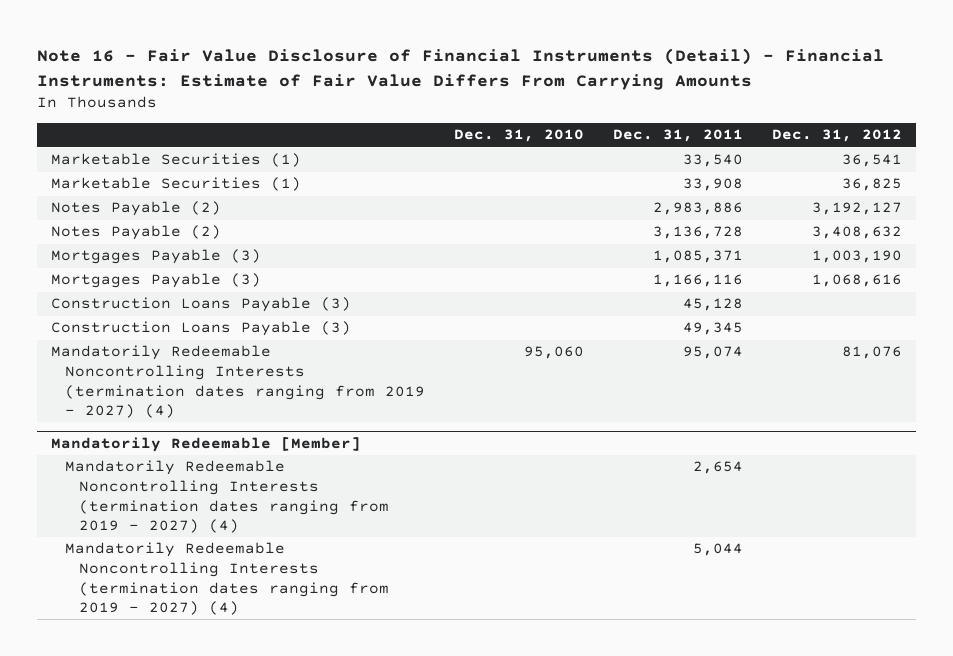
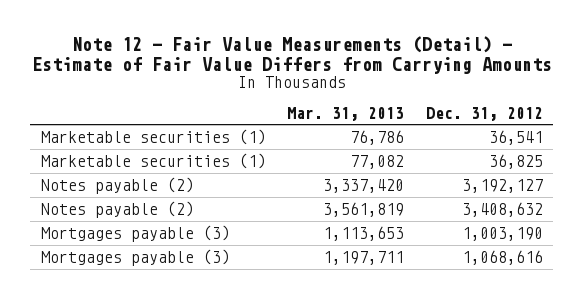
- Note 16 - Fair Value Disclosure of Financial Instruments (Detail) - Financial Instruments: Estimate of Fair Value Differs From Carrying Amounts
+ Note 12 - Fair Value Measurements (Detail) - Estimate of Fair Value Differs from Carrying Amounts
- | Dec. 31, 2010 | Dec. 31, 2011 | Dec. 31, 2012
+ | Mar. 31, 2013 | Dec. 31, 2012
- Marketable Securities (1) | | 33,540 | 36,541
- Marketable Securities (1) | | 33,908 | 36,825
- Notes Payable (2) | | 2,983,886 | 3,192,127
- Notes Payable (2) | | 3,136,728 | 3,408,632
- Mortgages Payable (3) | | 1,085,371 | 1,003,190
- Mortgages Payable (3) | | 1,166,116 | 1,068,616
- Construction Loans Payable (3) | | 45,128 |
- Construction Loans Payable (3) | | 49,345 |
- Mandatorily Redeemable Noncontrolling Interests (termination dates ranging from 2019 - 2027) (4) | 95,060 | 95,074 | 81,076
- Mandatorily Redeemable [Member]
- Mandatorily Redeemable Noncontrolling Interests (termination dates ranging from 2019 - 2027) (4) | | 2,654 |
- Mandatorily Redeemable Noncontrolling Interests (termination dates ranging from 2019 - 2027) (4) | | 5,044 |
+ Marketable securities (1) | 76,786 | 36,541
+ Marketable securities (1) | 77,082 | 36,825
+ Notes payable (2) | 3,337,420 | 3,192,127
+ Notes payable (2) | 3,561,819 | 3,408,632
+ Mortgages payable (3) | 1,113,653 | 1,003,190
+ Mortgages payable (3) | 1,197,711 | 1,068,616

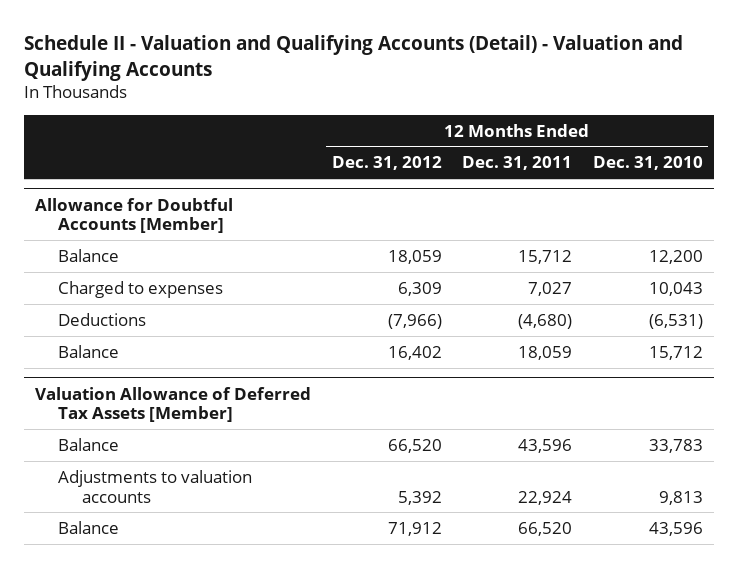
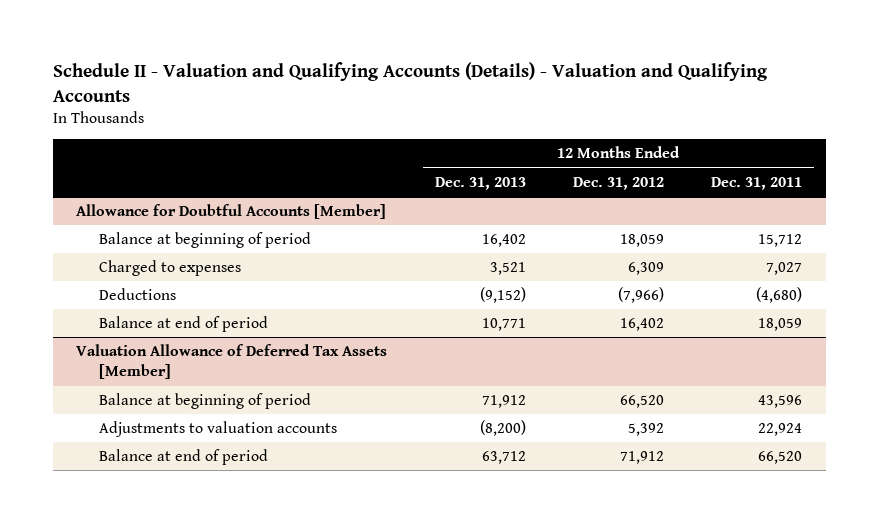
- Schedule II - Valuation and Qualifying Accounts (Detail) - Valuation and Qualifying Accounts
+ Schedule II - Valuation and Qualifying Accounts (Details) - Valuation and Qualifying Accounts
- | 12 Months Ended Dec. 31, 2012 | 12 Months Ended Dec. 31, 2011 | 12 Months Ended Dec. 31, 2010
+ | 12 Months Ended Dec. 31, 2013 | 12 Months Ended Dec. 31, 2012 | 12 Months Ended Dec. 31, 2011
@ Allowance for Doubtful Accounts [Member]
- Balance | 18,059 | 15,712 | 12,200
+ Balance at beginning of period | 16,402 | 18,059 | 15,712
- Balance | 16,402 | 18,059 | 15,712
+ Balance at end of period | 10,771 | 16,402 | 18,059
@ Valuation Allowance of Deferred Tax Assets [Member]
- Balance | 66,520 | 43,596 | 33,783
+ Balance at beginning of period | 71,912 | 66,520 | 43,596
- Balance | 71,912 | 66,520 | 43,596
+ Balance at end of period | 63,712 | 71,912 | 66,520

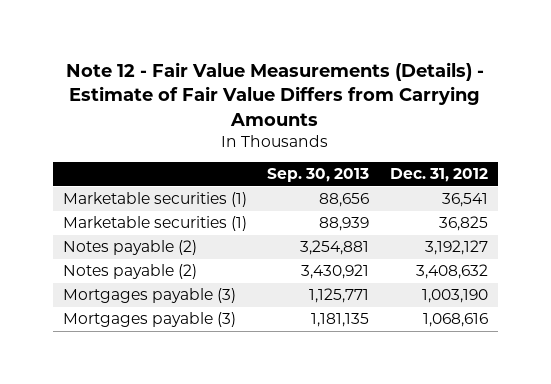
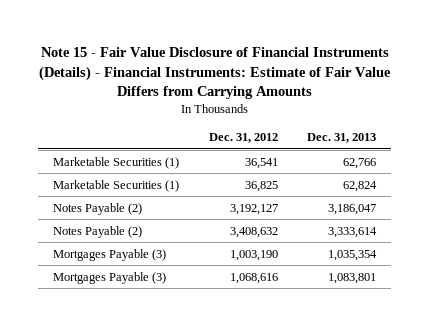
- Note 12 - Fair Value Measurements (Details) - Estimate of Fair Value Differs from Carrying Amounts
+ Note 15 - Fair Value Disclosure of Financial Instruments (Details) - Financial Instruments: Estimate of Fair Value Differs from Carrying Amounts
- | Sep. 30, 2013 | Dec. 31, 2012
+ | Dec. 31, 2012 | Dec. 31, 2013
- Marketable securities (1) | 88,656 | 36,541
- Marketable securities (1) | 88,939 | 36,825
- Notes payable (2) | 3,254,881 | 3,192,127
- Notes payable (2) | 3,430,921 | 3,408,632
- Mortgages payable (3) | 1,125,771 | 1,003,190
- Mortgages payable (3) | 1,181,135 | 1,068,616
+ Marketable Securities (1) | 36,541 | 62,766
+ Marketable Securities (1) | 36,825 | 62,824
+ Notes Payable (2) | 3,192,127 | 3,186,047
+ Notes Payable (2) | 3,408,632 | 3,333,614
+ Mortgages Payable (3) | 1,003,190 | 1,035,354
+ Mortgages Payable (3) | 1,068,616 | 1,083,801

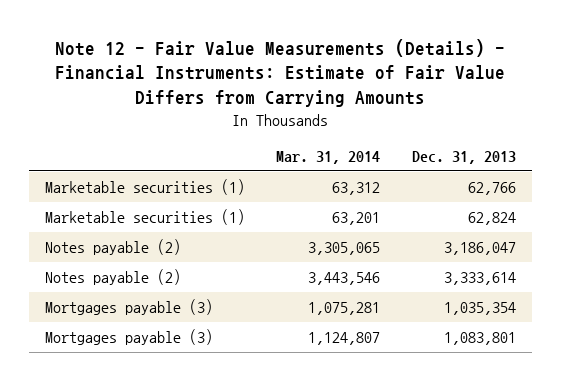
- Note 15 - Fair Value Disclosure of Financial Instruments (Details) - Financial Instruments: Estimate of Fair Value Differs from Carrying Amounts
+ Note 12 - Fair Value Measurements (Details) - Financial Instruments: Estimate of Fair Value Differs from Carrying Amounts
- | Dec. 31, 2012 | Dec. 31, 2013
+ | Mar. 31, 2014 | Dec. 31, 2013
- Marketable Securities (1) | 36,541 | 62,766
- Marketable Securities (1) | 36,825 | 62,824
- Notes Payable (2) | 3,192,127 | 3,186,047
- Notes Payable (2) | 3,408,632 | 3,333,614
- Mortgages Payable (3) | 1,003,190 | 1,035,354
- Mortgages Payable (3) | 1,068,616 | 1,083,801
+ Marketable securities (1) | 63,312 | 62,766
+ Marketable securities (1) | 63,201 | 62,824
+ Notes payable (2) | 3,305,065 | 3,186,047
+ Notes payable (2) | 3,443,546 | 3,333,614
+ Mortgages payable (3) | 1,075,281 | 1,035,354
+ Mortgages payable (3) | 1,124,807 | 1,083,801

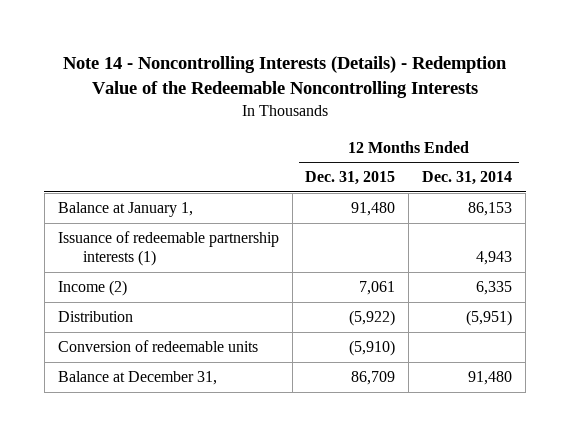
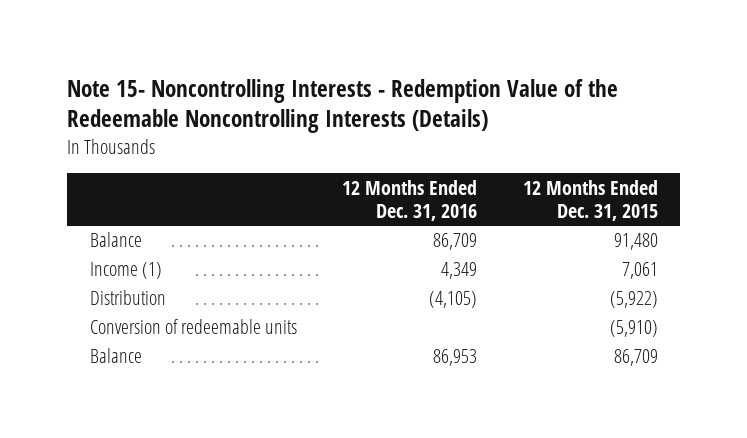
- Note 14 - Noncontrolling Interests (Details) - Redemption Value of the Redeemable Noncontrolling Interests
+ Note 15- Noncontrolling Interests - Redemption Value of the Redeemable Noncontrolling Interests (Details)
- | 12 Months Ended Dec. 31, 2015 | 12 Months Ended Dec. 31, 2014
+ | 12 Months Ended Dec. 31, 2016 | 12 Months Ended Dec. 31, 2015
- Balance at January 1, | 91,480 | 86,153
- Issuance of redeemable partnership interests (1) | | 4,943
- Income (2) | 7,061 | 6,335
+ Balance | 86,709 | 91,480
+ Income (1) | 4,349 | 7,061
- Balance at December 31, | 86,709 | 91,480
+ Balance | 86,953 | 86,709

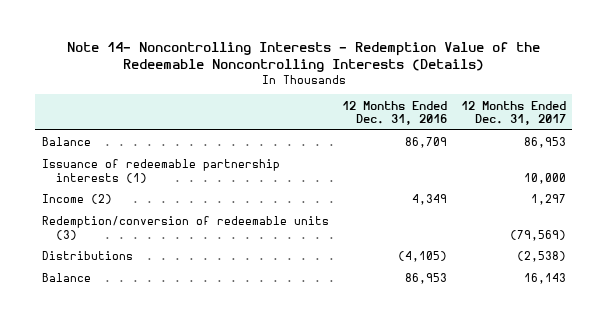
- Note 15- Noncontrolling Interests - Redemption Value of the Redeemable Noncontrolling Interests (Details)
+ Note 14- Noncontrolling Interests - Redemption Value of the Redeemable Noncontrolling Interests (Details)
- | 12 Months Ended Dec. 31, 2016 | 12 Months Ended Dec. 31, 2015
+ | 12 Months Ended Dec. 31, 2016 | 12 Months Ended Dec. 31, 2017
- Income (1) | 4,349 | 7,061
- Distribution | (4,105) | (5,922)
- Conversion of redeemable units | | (5,910)
+ Issuance of redeemable partnership interests (1) | | 10,000
+ Income (2) | 4,349 | 1,297
+ Redemption/conversion of redeemable units (3) | | (79,569)
+ Distributions | (4,105) | (2,538)

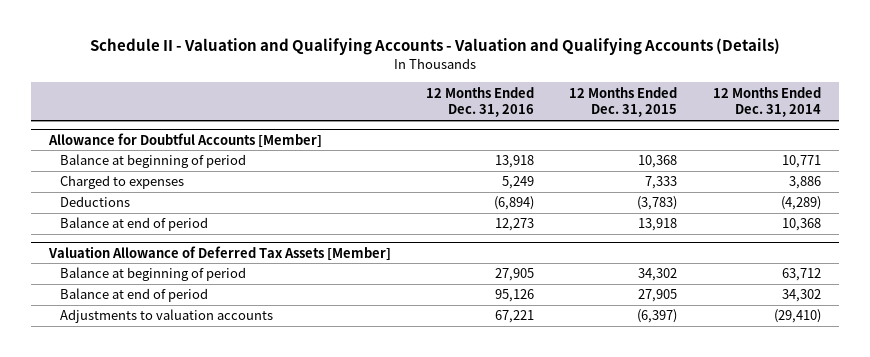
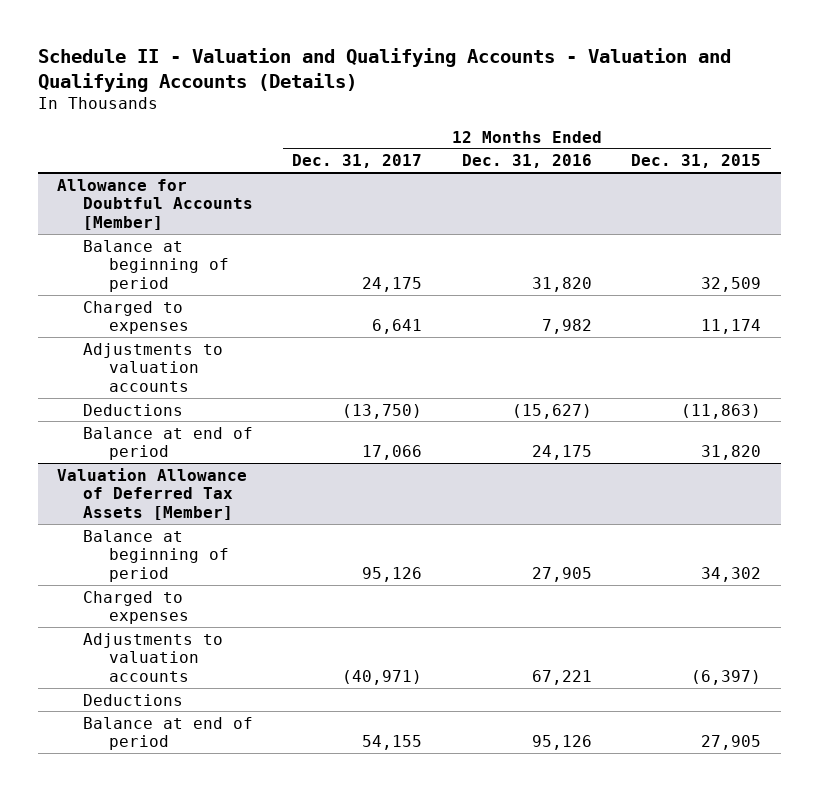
- | 12 Months Ended Dec. 31, 2016 | 12 Months Ended Dec. 31, 2015 | 12 Months Ended Dec. 31, 2014
+ | 12 Months Ended Dec. 31, 2017 | 12 Months Ended Dec. 31, 2016 | 12 Months Ended Dec. 31, 2015
@ Allowance for Doubtful Accounts [Member]
- Balance at beginning of period | 13,918 | 10,368 | 10,771
- Charged to expenses | 5,249 | 7,333 | 3,886
- Deductions | (6,894) | (3,783) | (4,289)
- Balance at end of period | 12,273 | 13,918 | 10,368
+ Balance at beginning of period | 24,175 | 31,820 | 32,509
+ Charged to expenses | 6,641 | 7,982 | 11,174
+ Adjustments to valuation accounts
+ Deductions | (13,750) | (15,627) | (11,863)
+ Balance at end of period | 17,066 | 24,175 | 31,820
@ Valuation Allowance of Deferred Tax Assets [Member]
+ Charged to expenses
+ Deductions
moved down: Balance at end of period | 54,155 | 95,126 | 27,905

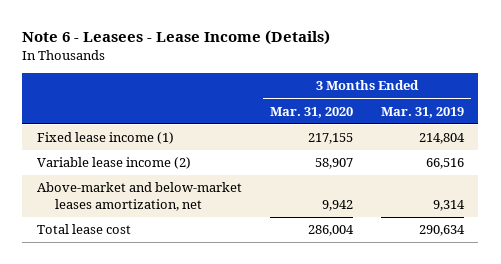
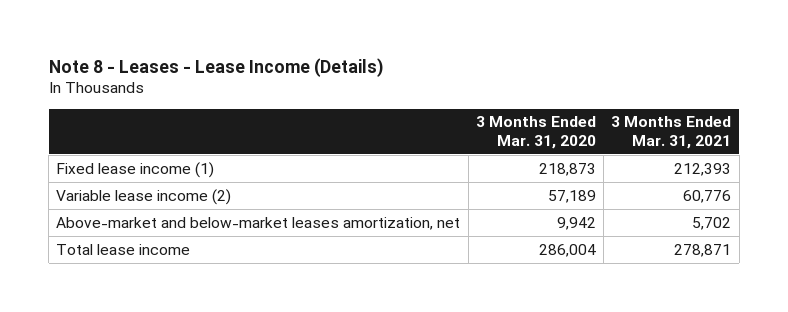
- Note 6 - Leasees - Lease Income (Details)
+ Note 8 - Leases - Lease Income (Details)
- | 3 Months Ended Mar. 31, 2020 | 3 Months Ended Mar. 31, 2019
+ | 3 Months Ended Mar. 31, 2020 | 3 Months Ended Mar. 31, 2021
- Fixed lease income (1) | 217,155 | 214,804
- Variable lease income (2) | 58,907 | 66,516
+ Fixed lease income (1) | 218,873 | 212,393
+ Variable lease income (2) | 57,189 | 60,776
- Total lease cost | 286,004 | 290,634
+ Total lease income | 286,004 | 278,871

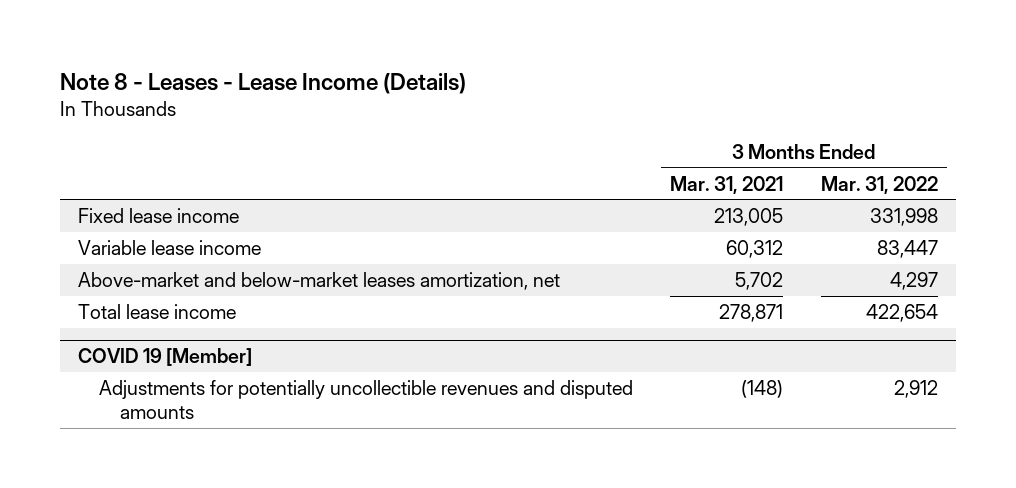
- | 3 Months Ended Mar. 31, 2020 | 3 Months Ended Mar. 31, 2021
+ | 3 Months Ended Mar. 31, 2021 | 3 Months Ended Mar. 31, 2022
- Fixed lease income (1) | 218,873 | 212,393
- Variable lease income (2) | 57,189 | 60,776
+ Fixed lease income | 213,005 | 331,998
+ Variable lease income | 60,312 | 83,447
+ COVID 19 [Member]
+ Adjustments for potentially uncollectible revenues and disputed amounts | (148) | 2,912

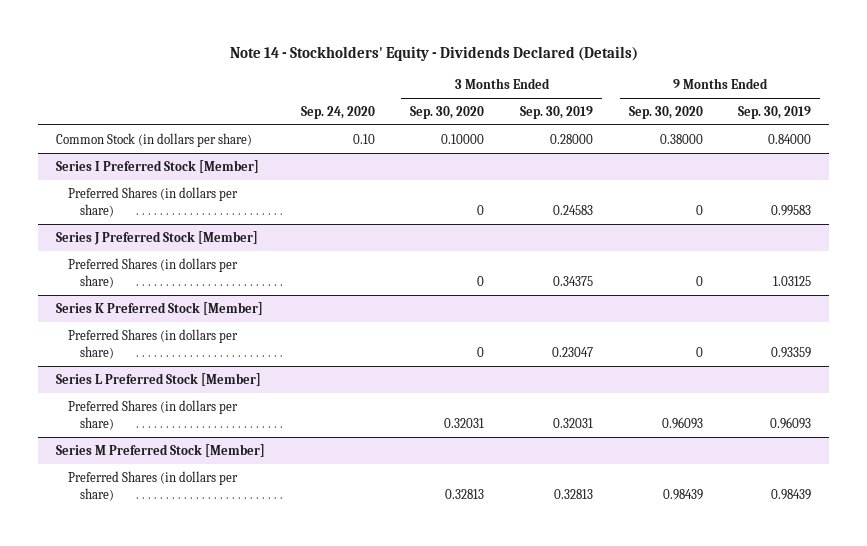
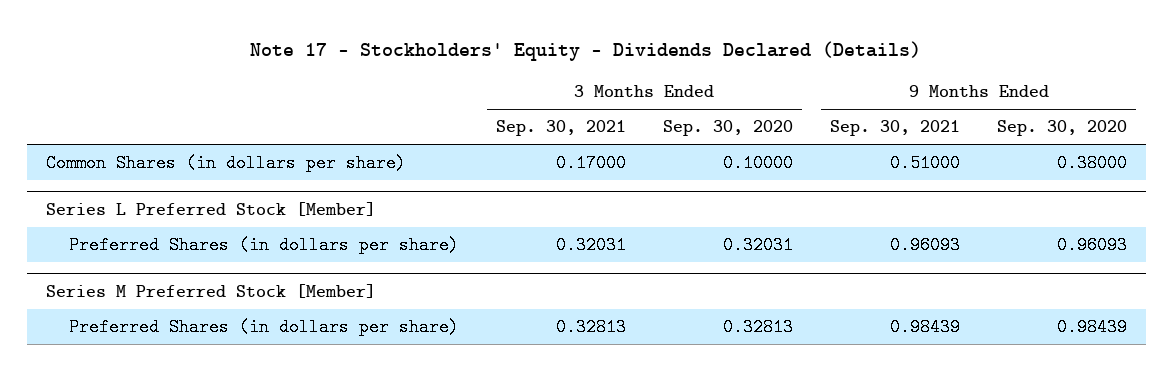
- Note 14 - Stockholders' Equity - Dividends Declared (Details)
+ Note 17 - Stockholders' Equity - Dividends Declared (Details)
- | Sep. 24, 2020 | 3 Months Ended Sep. 30, 2020 | 3 Months Ended Sep. 30, 2019 | 9 Months Ended Sep. 30, 2020 | 9 Months Ended Sep. 30, 2019
+ | 3 Months Ended Sep. 30, 2021 | 3 Months Ended Sep. 30, 2020 | 9 Months Ended Sep. 30, 2021 | 9 Months Ended Sep. 30, 2020
- Common Stock (in dollars per share) | 0.10 | 0.10000 | 0.28000 | 0.38000 | 0.84000
- Series I Preferred Stock [Member]
- Preferred Shares (in dollars per share) | | 0 | 0.24583 | 0 | 0.99583
- Series J Preferred Stock [Member]
- Preferred Shares (in dollars per share) | | 0 | 0.34375 | 0 | 1.03125
- Series K Preferred Stock [Member]
- Preferred Shares (in dollars per share) | | 0 | 0.23047 | 0 | 0.93359
+ Common Shares (in dollars per share) | 0.17000 | 0.10000 | 0.51000 | 0.38000

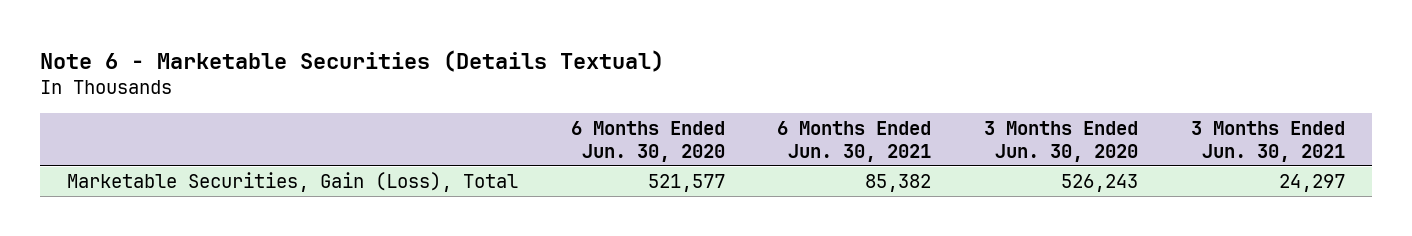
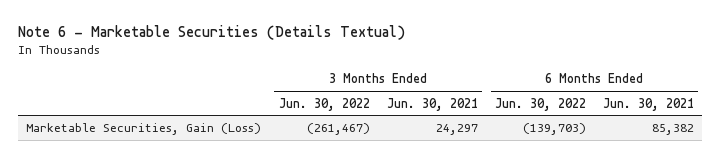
- | 6 Months Ended Jun. 30, 2020 | 6 Months Ended Jun. 30, 2021 | 3 Months Ended Jun. 30, 2020 | 3 Months Ended Jun. 30, 2021
+ | 3 Months Ended Jun. 30, 2022 | 3 Months Ended Jun. 30, 2021 | 6 Months Ended Jun. 30, 2022 | 6 Months Ended Jun. 30, 2021
- Marketable Securities, Gain (Loss), Total | 521,577 | 85,382 | 526,243 | 24,297
+ Marketable Securities, Gain (Loss) | (261,467) | 24,297 | (139,703) | 85,382

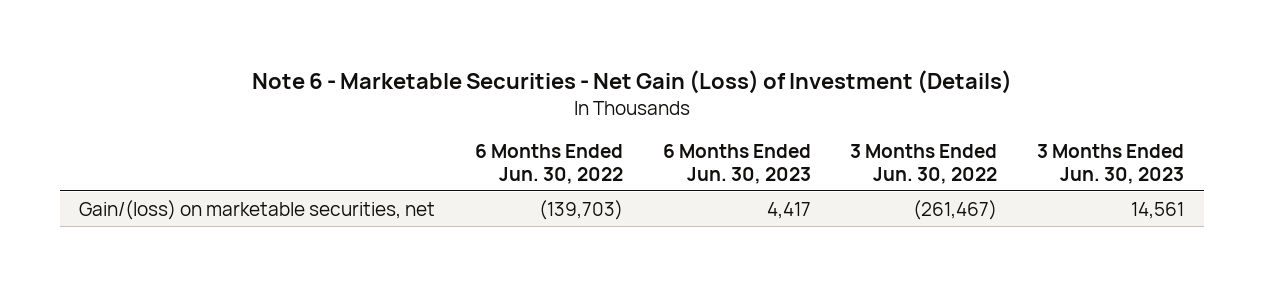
- Note 6 - Marketable Securities (Details Textual)
+ Note 6 - Marketable Securities - Net Gain (Loss) of Investment (Details)
- | 3 Months Ended Jun. 30, 2022 | 3 Months Ended Jun. 30, 2021 | 6 Months Ended Jun. 30, 2022 | 6 Months Ended Jun. 30, 2021
+ | 6 Months Ended Jun. 30, 2022 | 6 Months Ended Jun. 30, 2023 | 3 Months Ended Jun. 30, 2022 | 3 Months Ended Jun. 30, 2023
- Marketable Securities, Gain (Loss) | (261,467) | 24,297 | (139,703) | 85,382
+ Gain/(loss) on marketable securities, net | (139,703) | 4,417 | (261,467) | 14,561

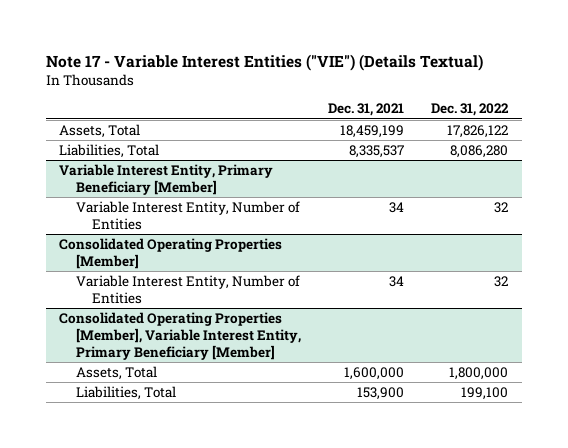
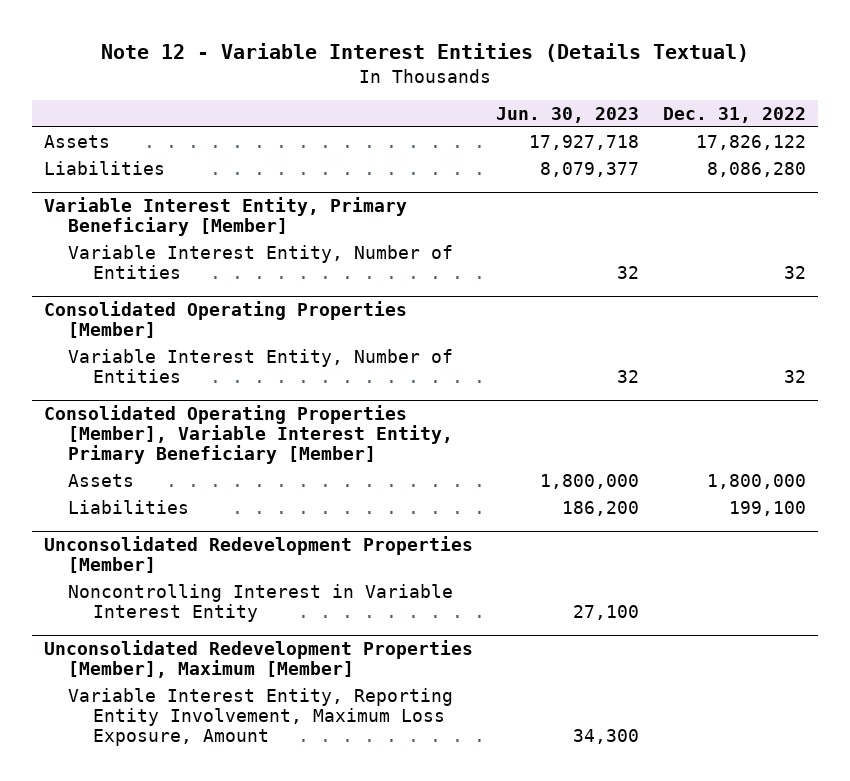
- Note 17 - Variable Interest Entities ("VIE") (Details Textual)
+ Note 12 - Variable Interest Entities (Details Textual)
- | Dec. 31, 2021 | Dec. 31, 2022
+ | Jun. 30, 2023 | Dec. 31, 2022
- Assets, Total | 18,459,199 | 17,826,122
- Liabilities, Total | 8,335,537 | 8,086,280
+ Assets | 17,927,718 | 17,826,122
+ Liabilities | 8,079,377 | 8,086,280
@ Consolidated Operating Properties [Member], Variable Interest Entity, Primary Beneficiary [Member]
- Assets, Total | 1,600,000 | 1,800,000
- Liabilities, Total | 153,900 | 199,100
+ Assets | 1,800,000 | 1,800,000
+ Liabilities | 186,200 | 199,100
+ Unconsolidated Redevelopment Properties [Member]
+ Noncontrolling Interest in Variable Interest Entity | 27,100 |
+ Unconsolidated Redevelopment Properties [Member], Maximum [Member]
+ Variable Interest Entity, Reporting Entity Involvement, Maximum Loss Exposure, Amount | 34,300 |

